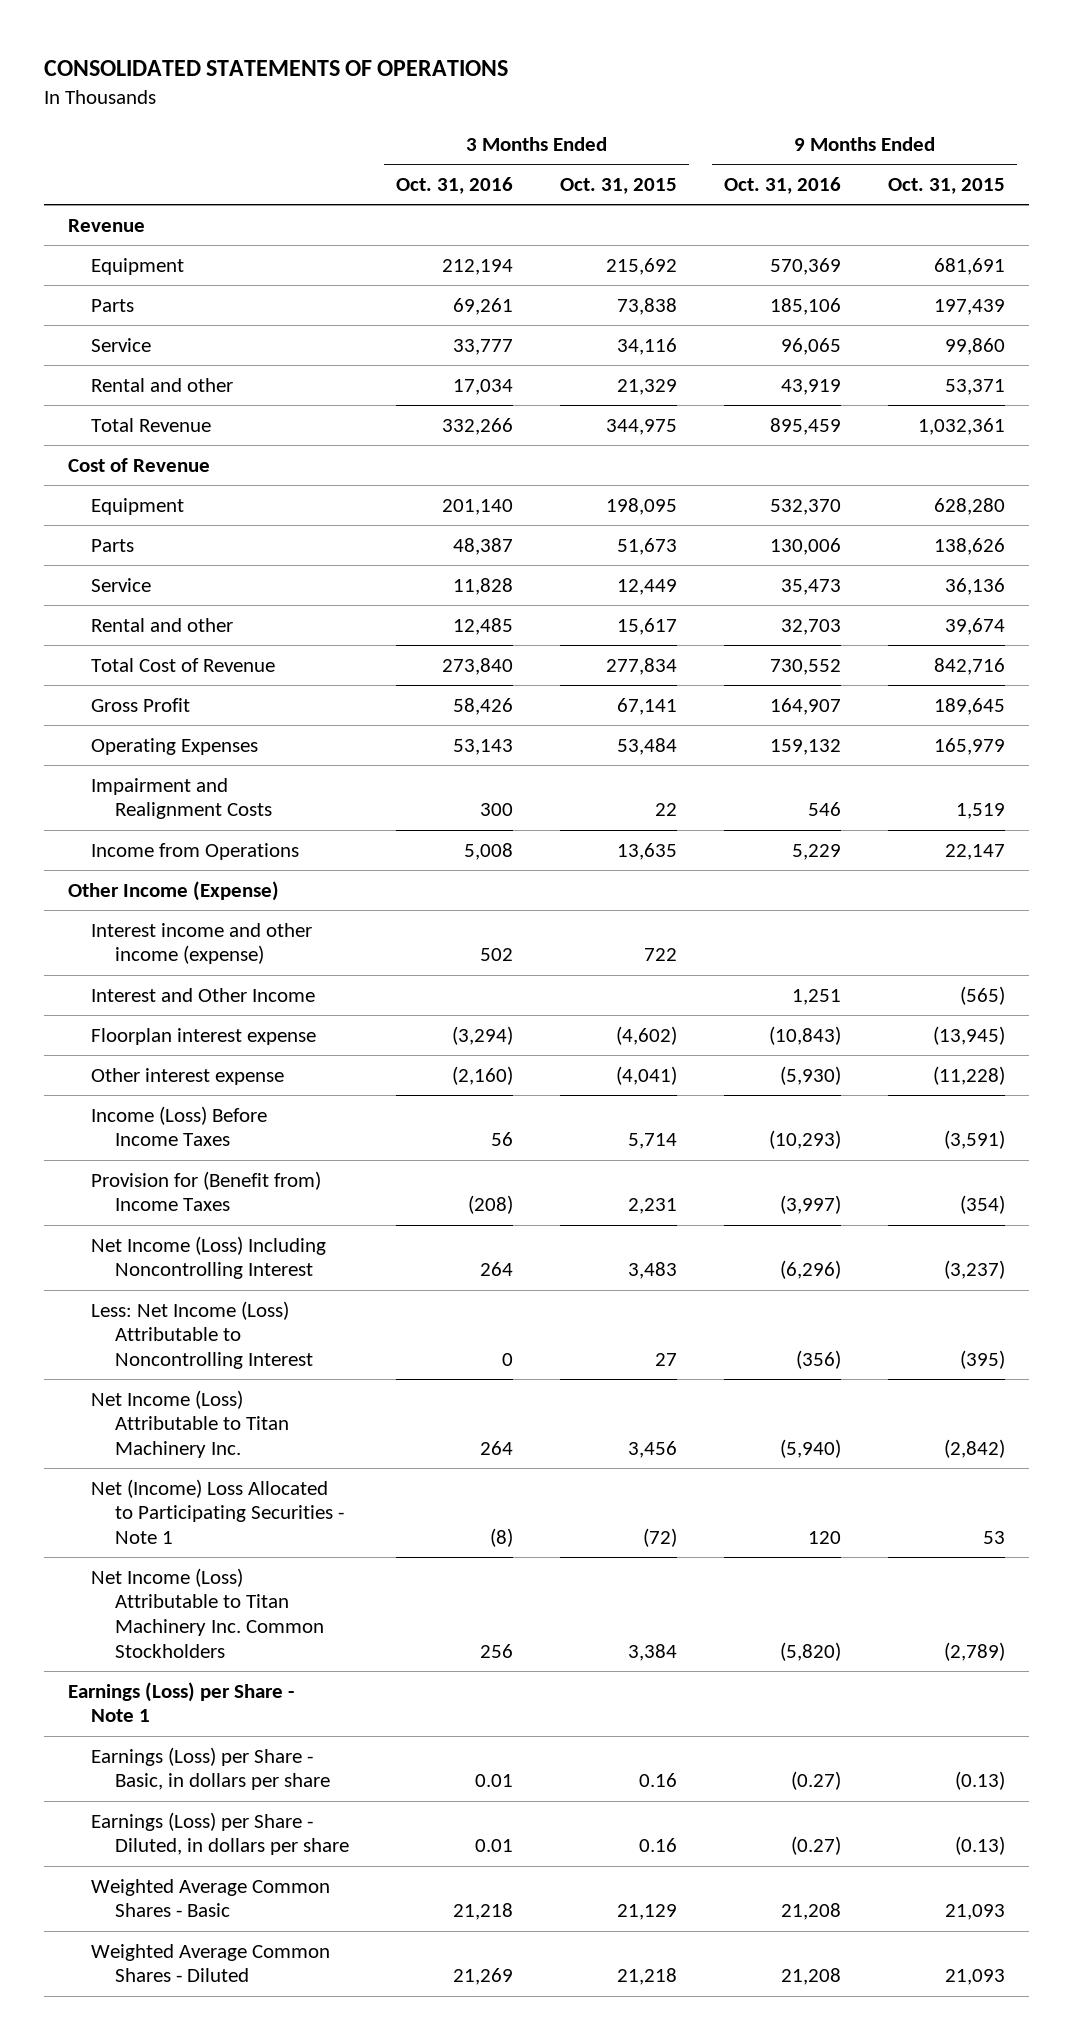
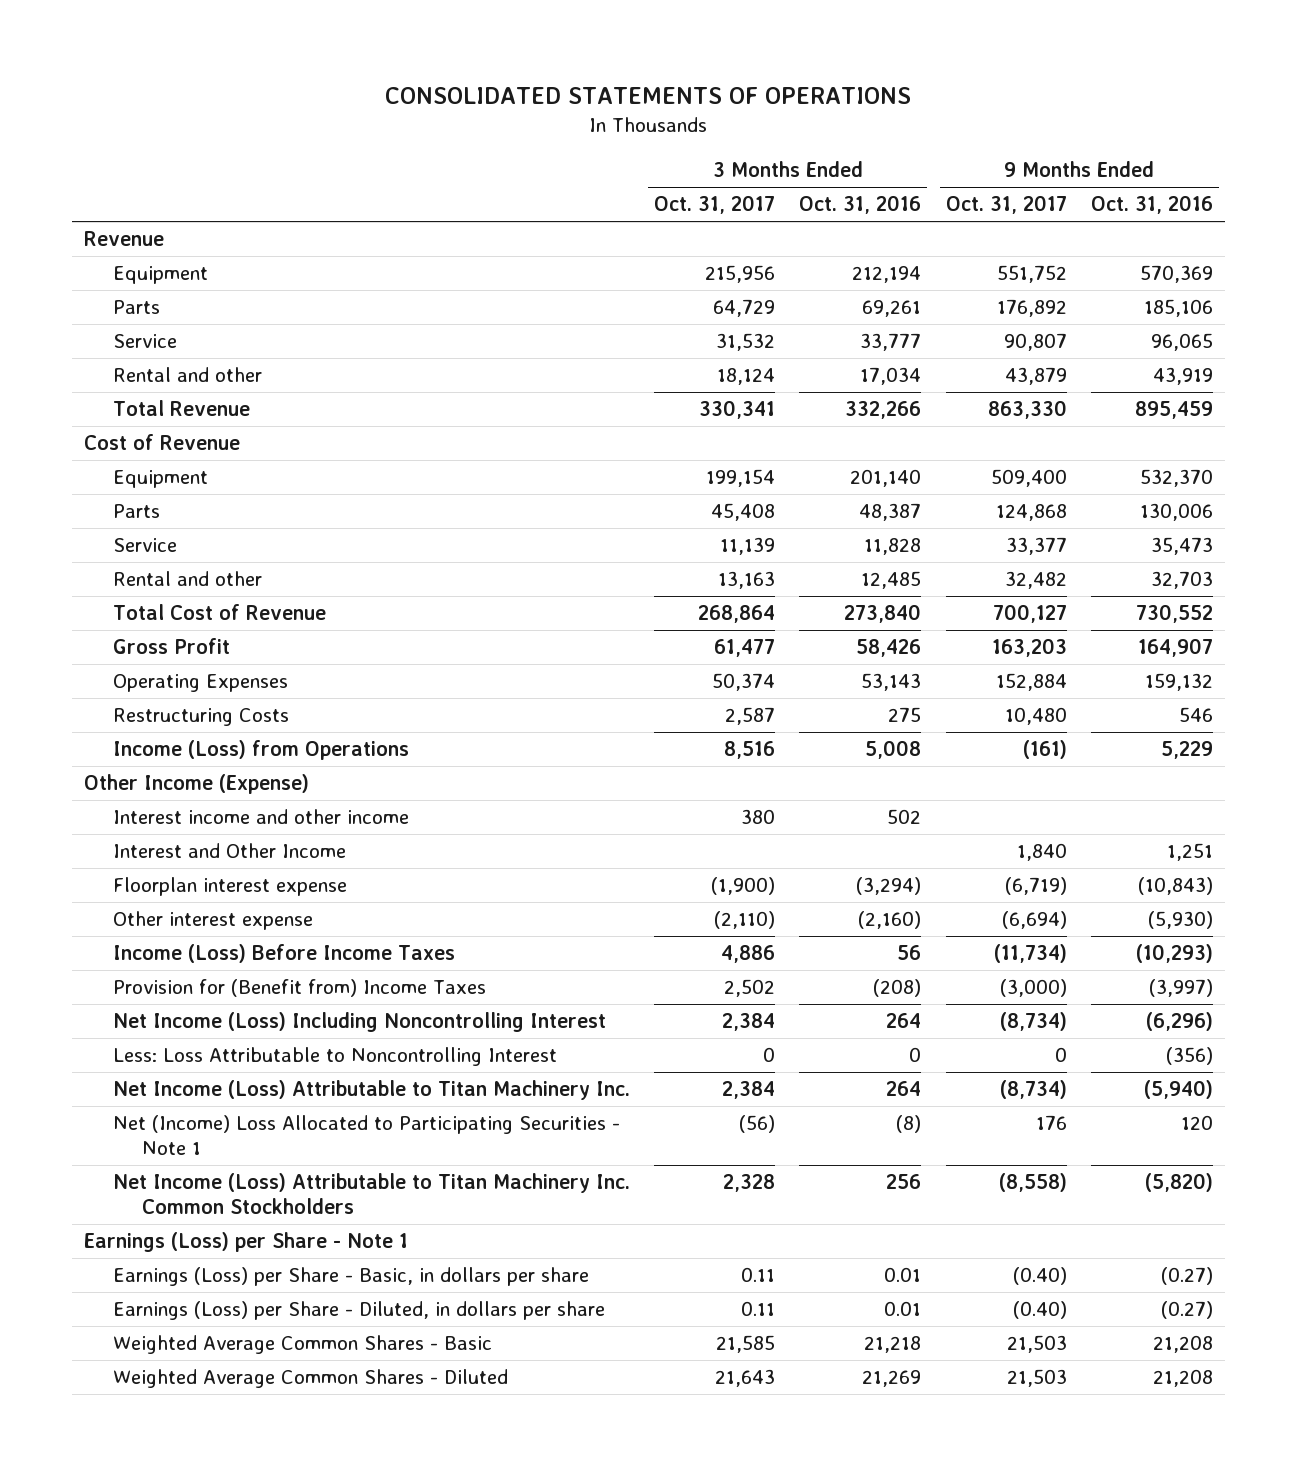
- | 3 Months Ended Oct. 31, 2016 | 3 Months Ended Oct. 31, 2015 | 9 Months Ended Oct. 31, 2016 | 9 Months Ended Oct. 31, 2015
+ | 3 Months Ended Oct. 31, 2017 | 3 Months Ended Oct. 31, 2016 | 9 Months Ended Oct. 31, 2017 | 9 Months Ended Oct. 31, 2016
- Impairment and Realignment Costs | 300 | 22 | 546 | 1,519
- Income from Operations | 5,008 | 13,635 | 5,229 | 22,147
+ Restructuring Costs | 2,587 | 275 | 10,480 | 546
+ Income (Loss) from Operations | 8,516 | 5,008 | (161) | 5,229
- Interest income and other income (expense) | 502 | 722 | |
+ Interest income and other income | 380 | 502 | |
- Less: Net Income (Loss) Attributable to Noncontrolling Interest | 0 | 27 | (356) | (395)
+ Less: Loss Attributable to Noncontrolling Interest | 0 | 0 | 0 | (356)

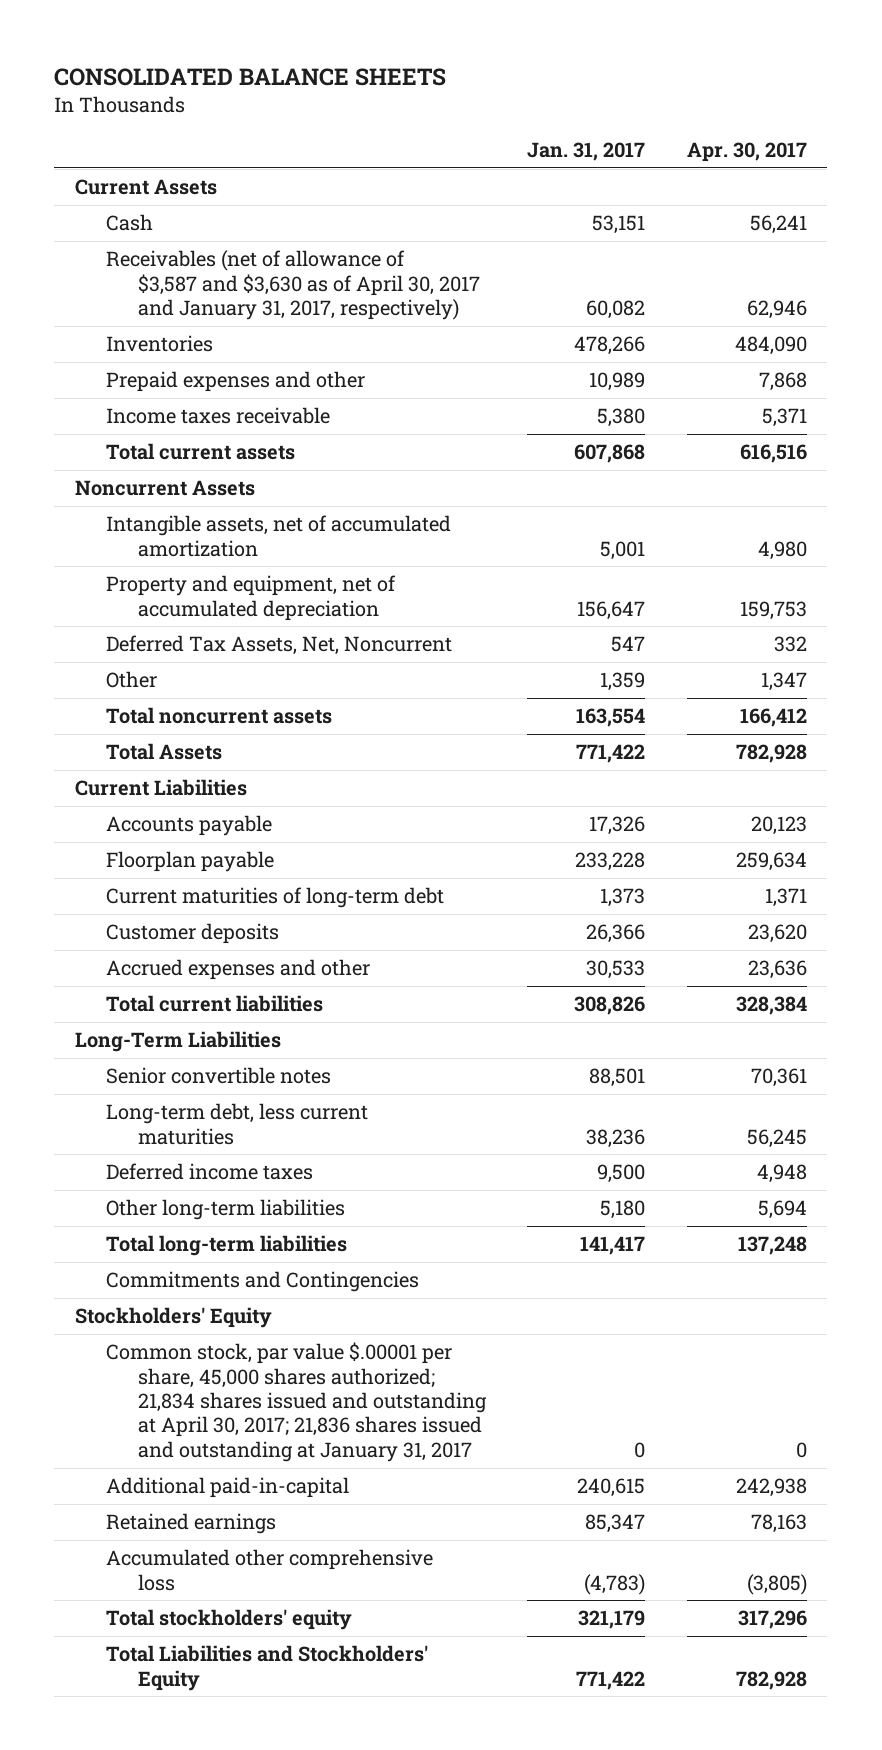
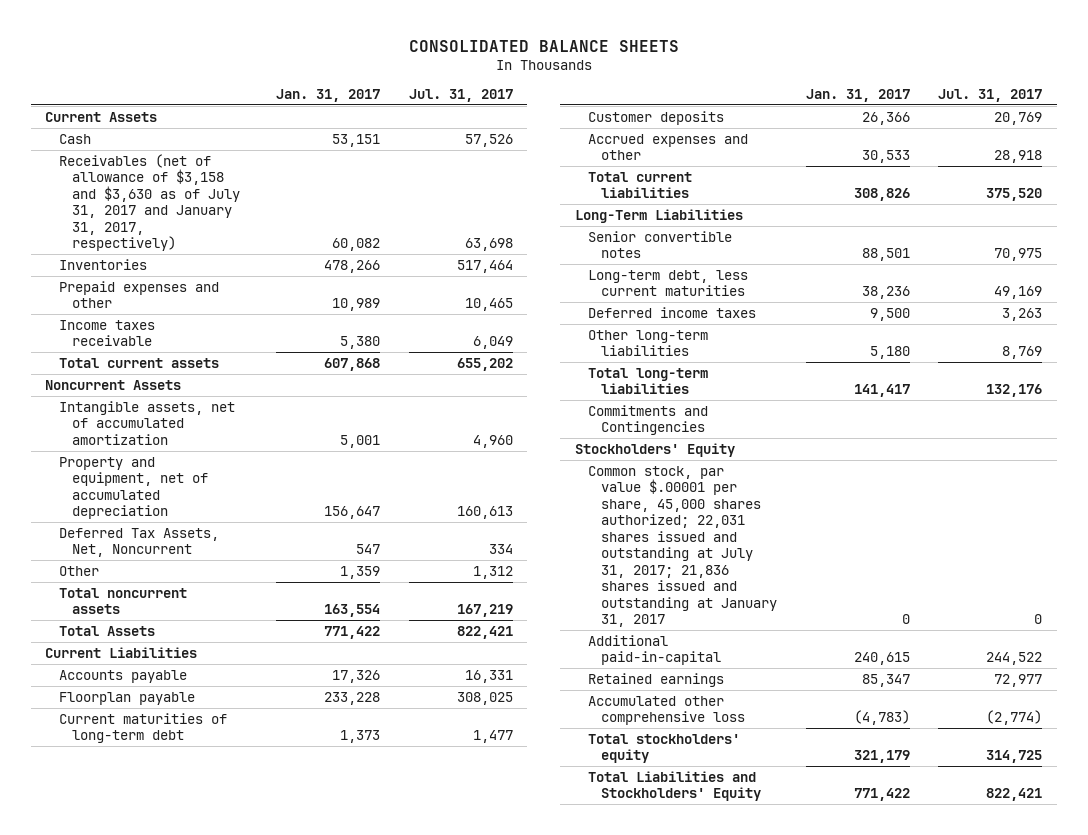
- | Jan. 31, 2017 | Apr. 30, 2017
+ | Jan. 31, 2017 | Jul. 31, 2017
- Receivables (net of allowance of $3,587 and $3,630 as of April 30, 2017 and January 31, 2017, respectively) | 60,082 | 62,946
+ Receivables (net of allowance of $3,158 and $3,630 as of July 31, 2017 and January 31, 2017, respectively) | 60,082 | 63,698
- Common stock, par value $.00001 per share, 45,000 shares authorized; 21,834 shares issued and outstanding at April 30, 2017; 21,836 shares issued and outstanding at January 31, 2017 | 0 | 0
+ Common stock, par value $.00001 per share, 45,000 shares authorized; 22,031 shares issued and outstanding at July 31, 2017; 21,836 shares issued and outstanding at January 31, 2017 | 0 | 0

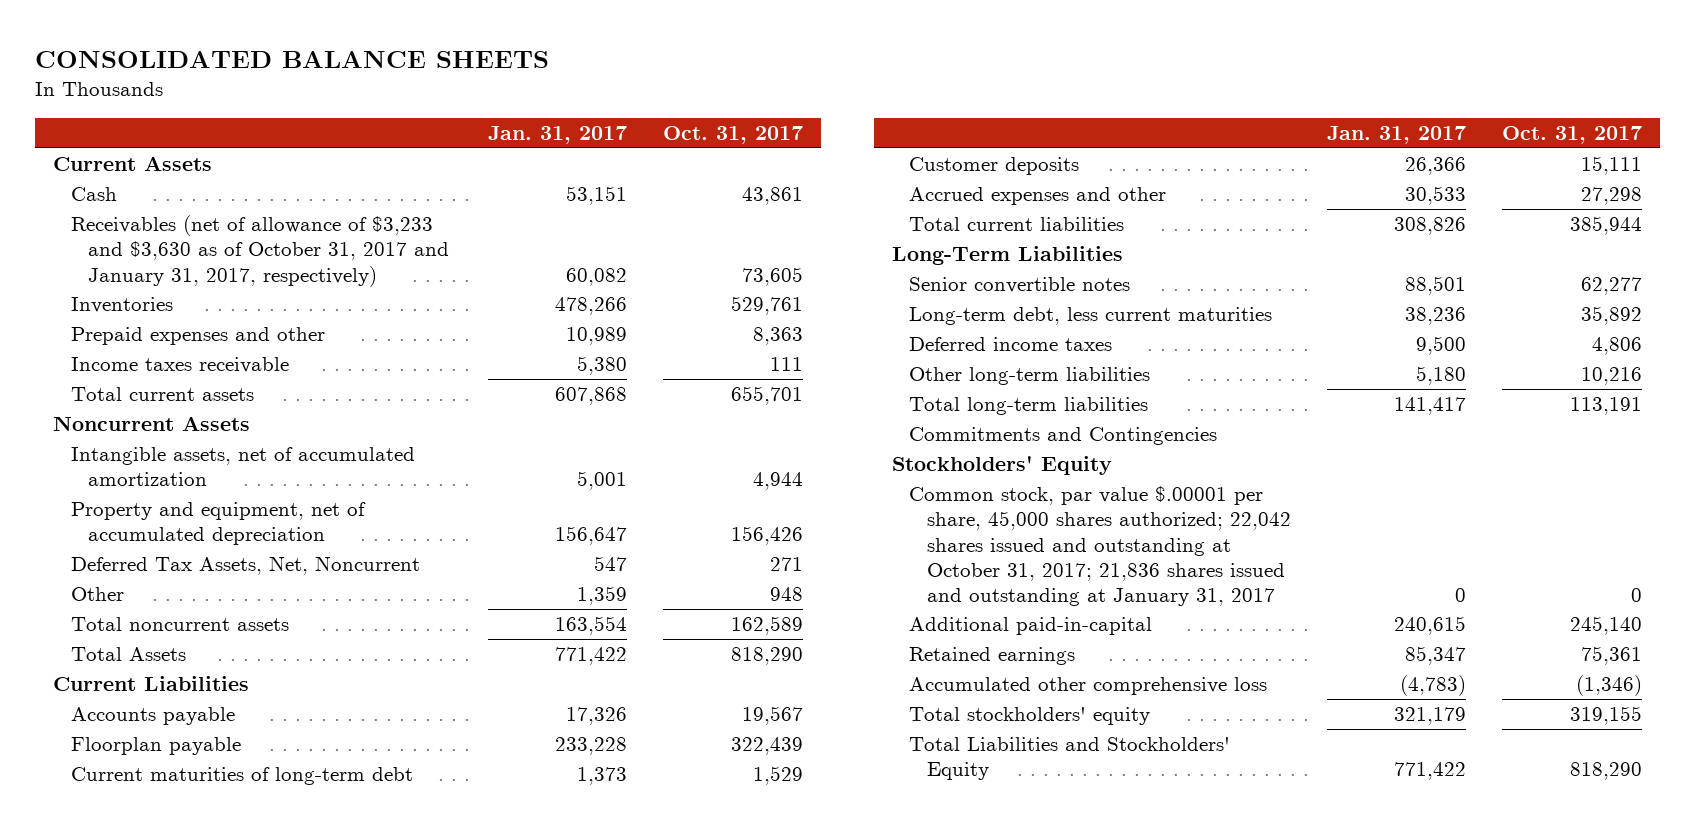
- | Jan. 31, 2017 | Jul. 31, 2017
+ | Jan. 31, 2017 | Oct. 31, 2017
- Receivables (net of allowance of $3,158 and $3,630 as of July 31, 2017 and January 31, 2017, respectively) | 60,082 | 63,698
+ Receivables (net of allowance of $3,233 and $3,630 as of October 31, 2017 and January 31, 2017, respectively) | 60,082 | 73,605
- Common stock, par value $.00001 per share, 45,000 shares authorized; 22,031 shares issued and outstanding at July 31, 2017; 21,836 shares issued and outstanding at January 31, 2017 | 0 | 0
+ Common stock, par value $.00001 per share, 45,000 shares authorized; 22,042 shares issued and outstanding at October 31, 2017; 21,836 shares issued and outstanding at January 31, 2017 | 0 | 0

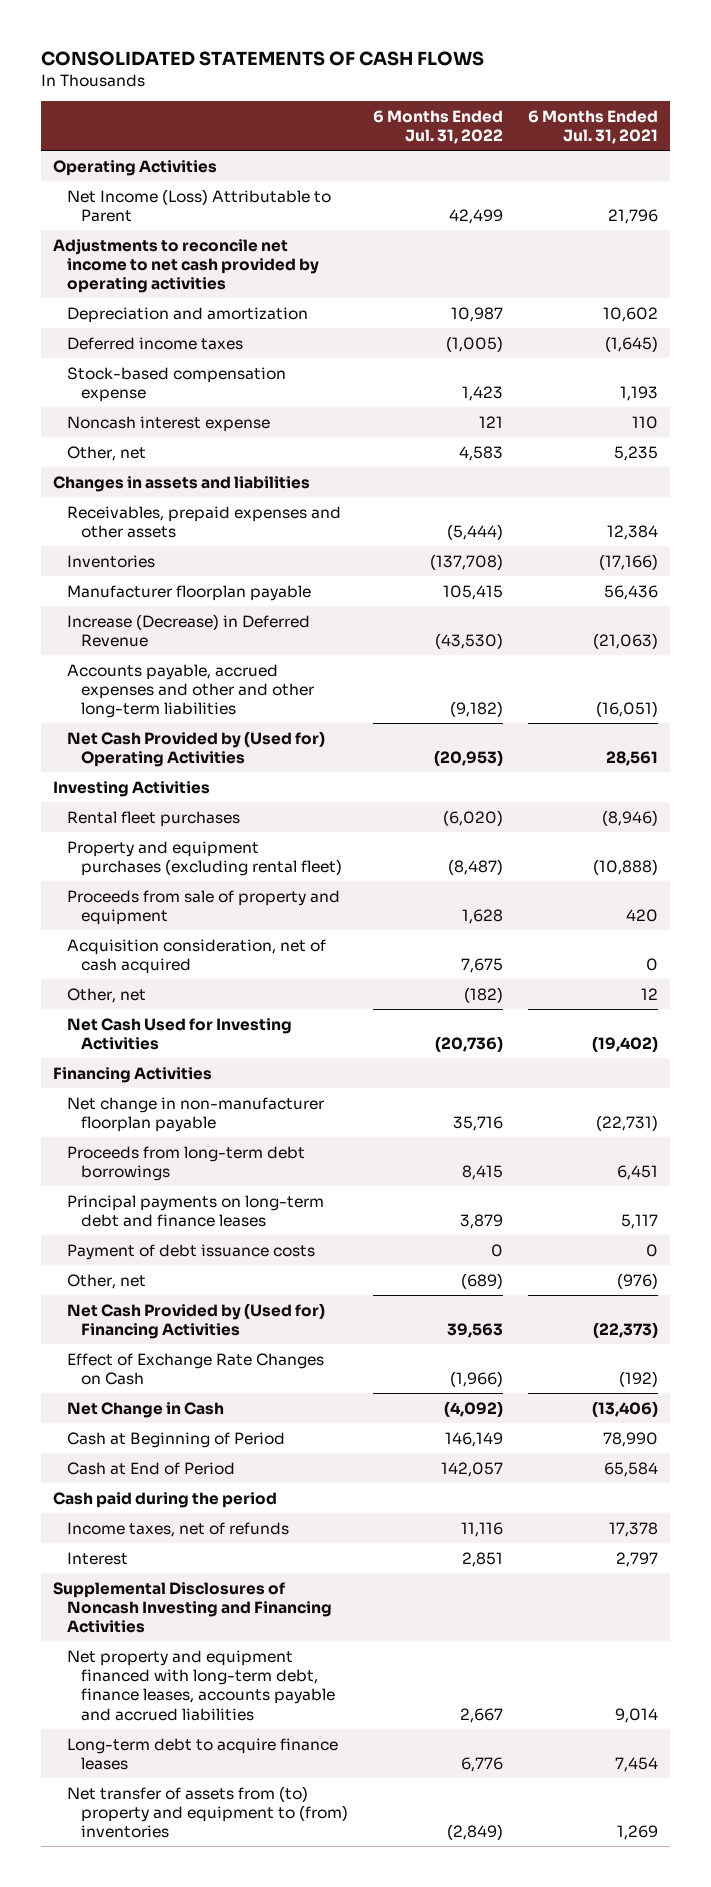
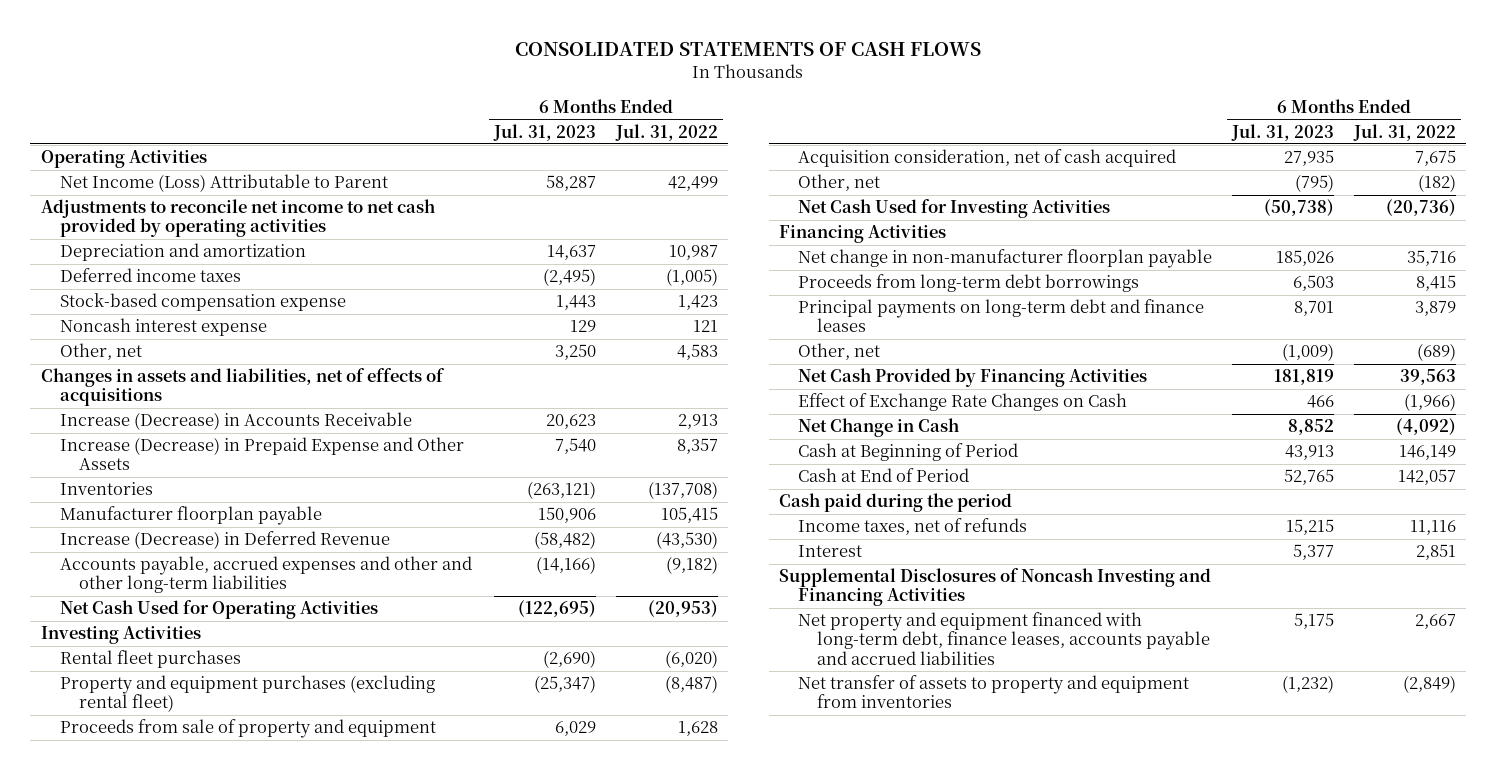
- | 6 Months Ended Jul. 31, 2022 | 6 Months Ended Jul. 31, 2021
+ | 6 Months Ended Jul. 31, 2023 | 6 Months Ended Jul. 31, 2022
- Changes in assets and liabilities
- Receivables, prepaid expenses and other assets | (5,444) | 12,384
+ Changes in assets and liabilities, net of effects of acquisitions
+ Increase (Decrease) in Accounts Receivable | 20,623 | 2,913
+ Increase (Decrease) in Prepaid Expense and Other Assets | 7,540 | 8,357
- Net Cash Provided by (Used for) Operating Activities | (20,953) | 28,561
+ Net Cash Used for Operating Activities | (122,695) | (20,953)
- Payment of debt issuance costs | 0 | 0
- Net Cash Provided by (Used for) Financing Activities | 39,563 | (22,373)
+ Net Cash Provided by Financing Activities | 181,819 | 39,563
- Long-term debt to acquire finance leases | 6,776 | 7,454
- Net transfer of assets from (to) property and equipment to (from) inventories | (2,849) | 1,269
+ Net transfer of assets to property and equipment from inventories | (1,232) | (2,849)

